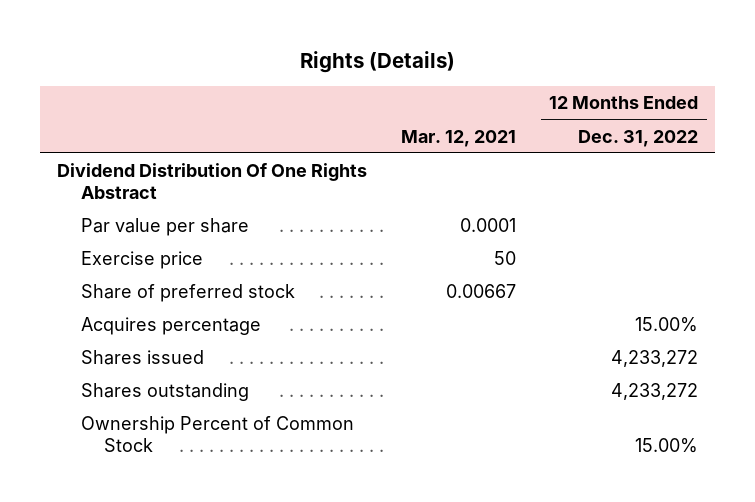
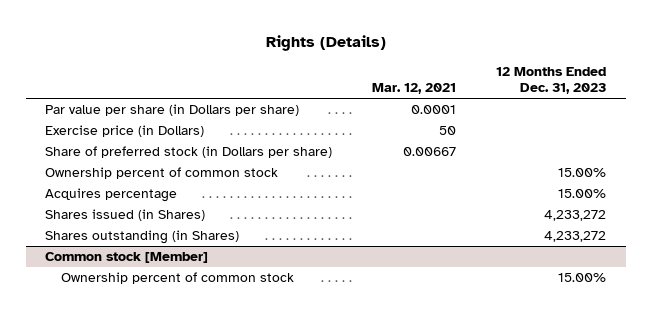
- | Mar. 12, 2021 | 12 Months Ended Dec. 31, 2022
+ | Mar. 12, 2021 | 12 Months Ended Dec. 31, 2023
- Dividend Distribution Of One Rights Abstract
- Par value per share | 0.0001 |
- Exercise price | 50 |
- Share of preferred stock | 0.00667 |
+ Par value per share (in Dollars per share) | 0.0001 |
+ Exercise price (in Dollars) | 50 |
+ Share of preferred stock (in Dollars per share) | 0.00667 |
+ Ownership percent of common stock | | 15.00%
- Shares issued | | 4,233,272
- Shares outstanding | | 4,233,272
- Ownership Percent of Common Stock | | 15.00%
+ Shares issued (in Shares) | | 4,233,272
+ Shares outstanding (in Shares) | | 4,233,272
+ Common stock [Member]
+ Ownership percent of common stock | | 15.00%

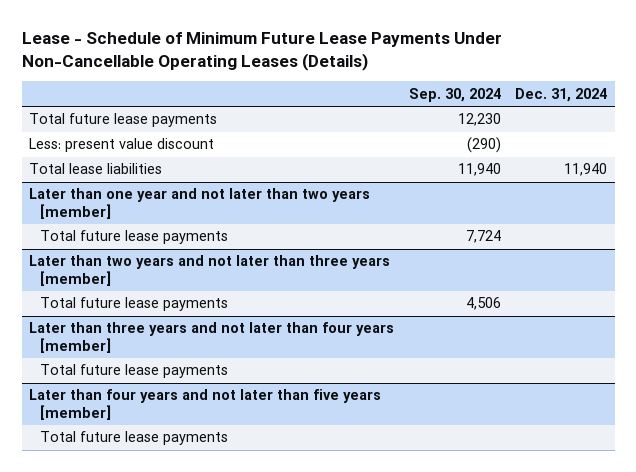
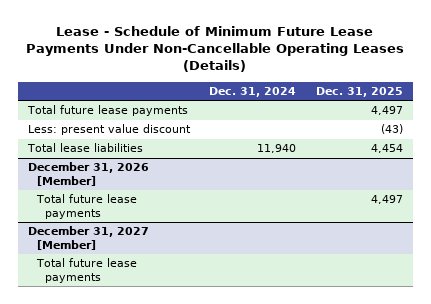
- | Sep. 30, 2024 | Dec. 31, 2024
+ | Dec. 31, 2024 | Dec. 31, 2025
- Later than one year and not later than two years [member]
+ December 31, 2026 [Member]
- Later than two years and not later than three years [member]
+ December 31, 2027 [Member]
- Later than three years and not later than four years [member]
- Total future lease payments
- Later than four years and not later than five years [member]
- Total future lease payments

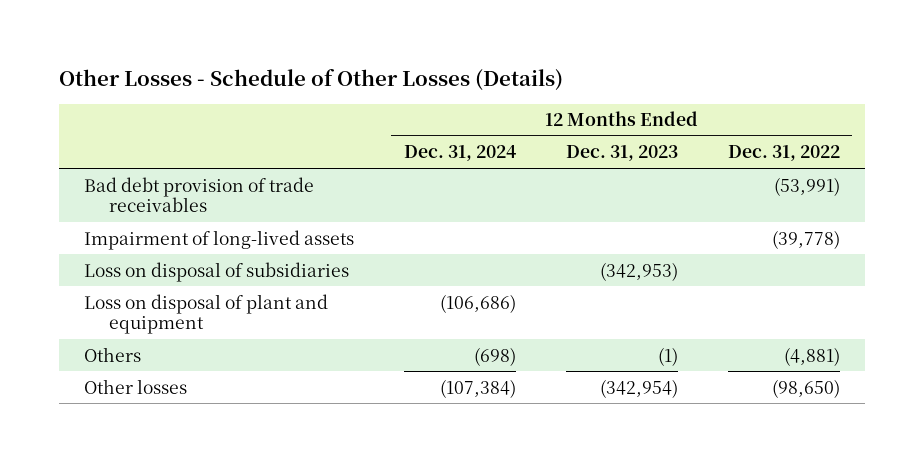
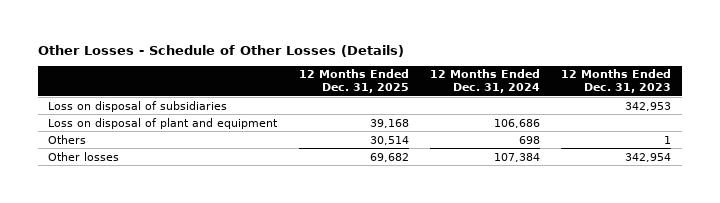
- | 12 Months Ended Dec. 31, 2024 | 12 Months Ended Dec. 31, 2023 | 12 Months Ended Dec. 31, 2022
+ | 12 Months Ended Dec. 31, 2025 | 12 Months Ended Dec. 31, 2024 | 12 Months Ended Dec. 31, 2023
- Bad debt provision of trade receivables | | | (53,991)
- Impairment of long-lived assets | | | (39,778)
- Loss on disposal of subsidiaries | | (342,953) |
- Loss on disposal of plant and equipment | (106,686) | |
- Others | (698) | (1) | (4,881)
- Other losses | (107,384) | (342,954) | (98,650)
+ Loss on disposal of subsidiaries | | | 342,953
+ Loss on disposal of plant and equipment | 39,168 | 106,686 |
+ Others | 30,514 | 698 | 1
+ Other losses | 69,682 | 107,384 | 342,954

